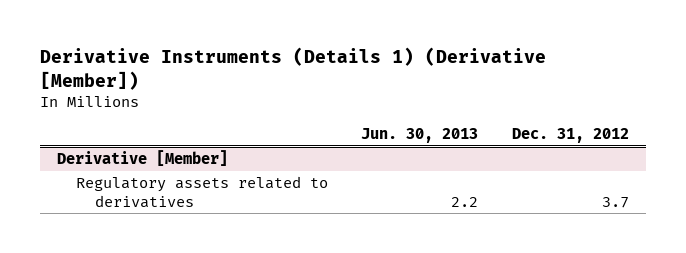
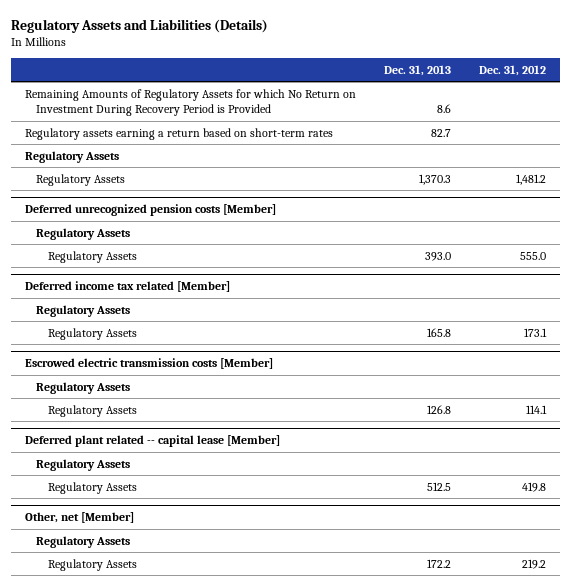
- Derivative Instruments (Details 1) (Derivative [Member])
+ Regulatory Assets and Liabilities (Details)
- | Jun. 30, 2013 | Dec. 31, 2012
+ | Dec. 31, 2013 | Dec. 31, 2012
- Derivative [Member]
- Regulatory assets related to derivatives | 2.2 | 3.7
+ Remaining Amounts of Regulatory Assets for which No Return on Investment During Recovery Period is Provided | 8.6 |
+ Regulatory assets earning a return based on short-term rates | 82.7 |
+ Regulatory Assets
+ Regulatory Assets | 1,370.3 | 1,481.2
+ Deferred unrecognized pension costs [Member]
+ Regulatory Assets
+ Regulatory Assets | 393.0 | 555.0
+ Deferred income tax related [Member]
+ Regulatory Assets
+ Regulatory Assets | 165.8 | 173.1
+ Escrowed electric transmission costs [Member]
+ Regulatory Assets
+ Regulatory Assets | 126.8 | 114.1
+ Deferred plant related -- capital lease [Member]
+ Regulatory Assets
+ Regulatory Assets | 512.5 | 419.8
+ Other, net [Member]
+ Regulatory Assets
+ Regulatory Assets | 172.2 | 219.2

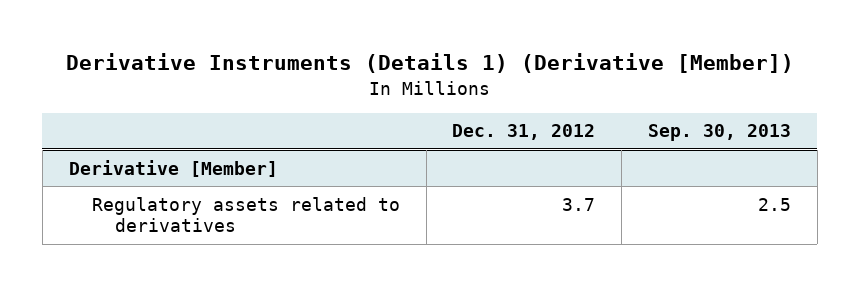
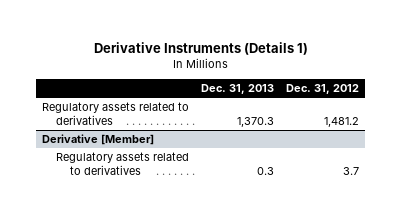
- Derivative Instruments (Details 1) (Derivative [Member])
+ Derivative Instruments (Details 1)
- | Dec. 31, 2012 | Sep. 30, 2013
+ | Dec. 31, 2013 | Dec. 31, 2012
+ Regulatory assets related to derivatives | 1,370.3 | 1,481.2

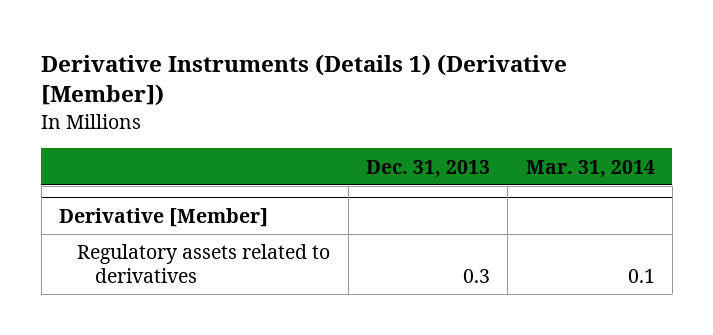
- Derivative Instruments (Details 1)
+ Derivative Instruments (Details 1) (Derivative [Member])
- | Dec. 31, 2013 | Dec. 31, 2012
+ | Dec. 31, 2013 | Mar. 31, 2014
- Regulatory assets related to derivatives | 1,370.3 | 1,481.2

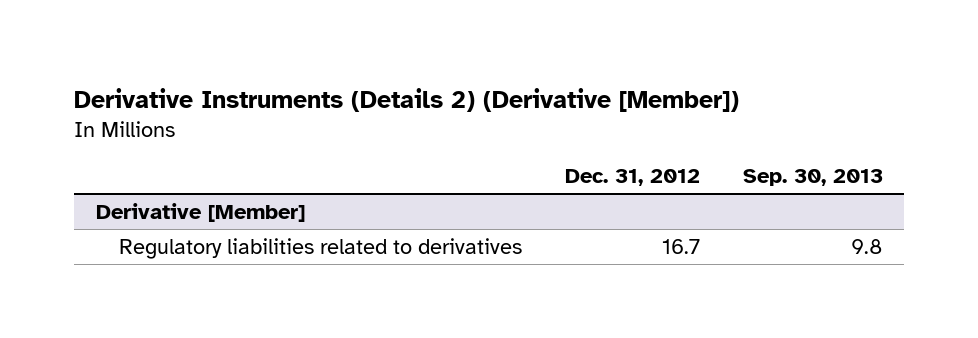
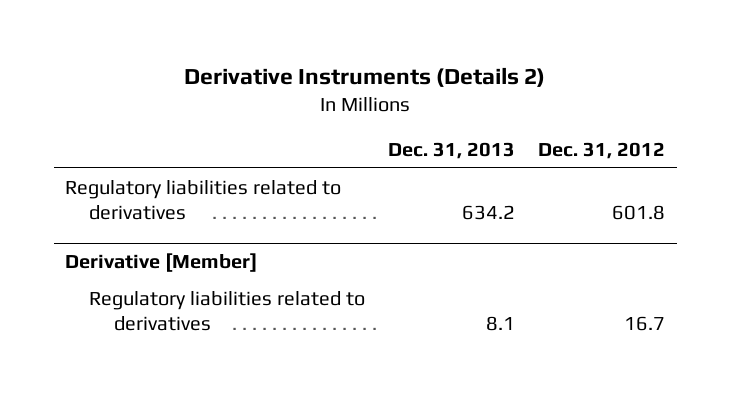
- Derivative Instruments (Details 2) (Derivative [Member])
+ Derivative Instruments (Details 2)
- | Dec. 31, 2012 | Sep. 30, 2013
+ | Dec. 31, 2013 | Dec. 31, 2012
+ Regulatory liabilities related to derivatives | 634.2 | 601.8

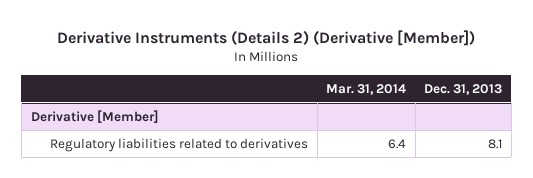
- Derivative Instruments (Details 2)
+ Derivative Instruments (Details 2) (Derivative [Member])
- | Dec. 31, 2013 | Dec. 31, 2012
+ | Mar. 31, 2014 | Dec. 31, 2013
- Regulatory liabilities related to derivatives | 634.2 | 601.8

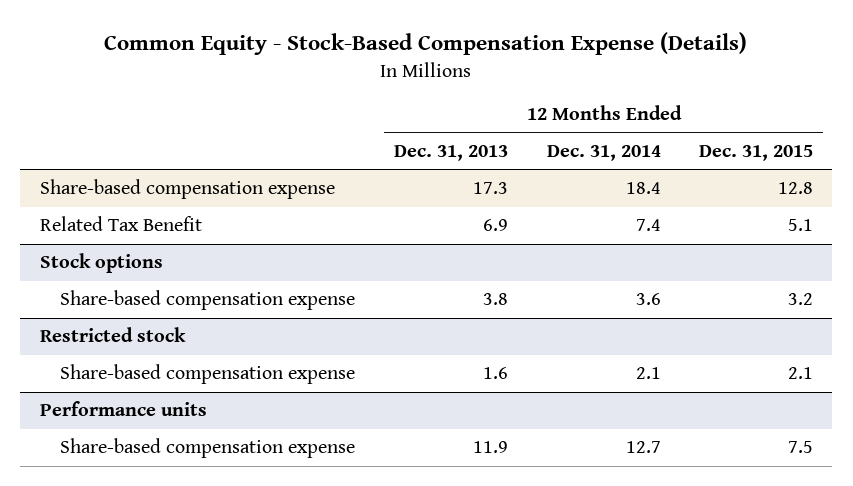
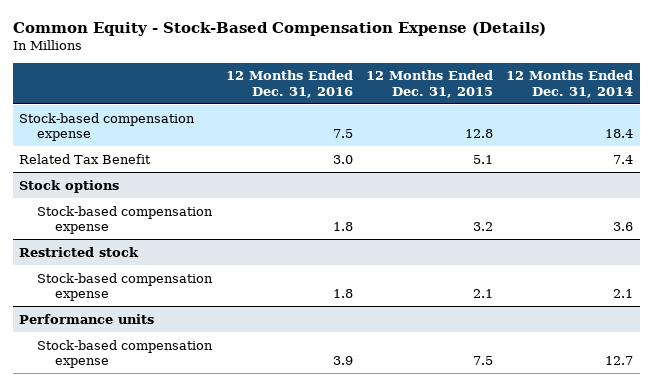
- | 12 Months Ended Dec. 31, 2013 | 12 Months Ended Dec. 31, 2014 | 12 Months Ended Dec. 31, 2015
+ | 12 Months Ended Dec. 31, 2016 | 12 Months Ended Dec. 31, 2015 | 12 Months Ended Dec. 31, 2014
- Share-based compensation expense | 17.3 | 18.4 | 12.8
+ Stock-based compensation expense | 7.5 | 12.8 | 18.4
@ Stock options
- Share-based compensation expense | 3.8 | 3.6 | 3.2
+ Stock-based compensation expense | 1.8 | 3.2 | 3.6
@ Restricted stock
- Share-based compensation expense | 1.6 | 2.1 | 2.1
+ Stock-based compensation expense | 1.8 | 2.1 | 2.1
@ Performance units
- Share-based compensation expense | 11.9 | 12.7 | 7.5
+ Stock-based compensation expense | 3.9 | 7.5 | 12.7

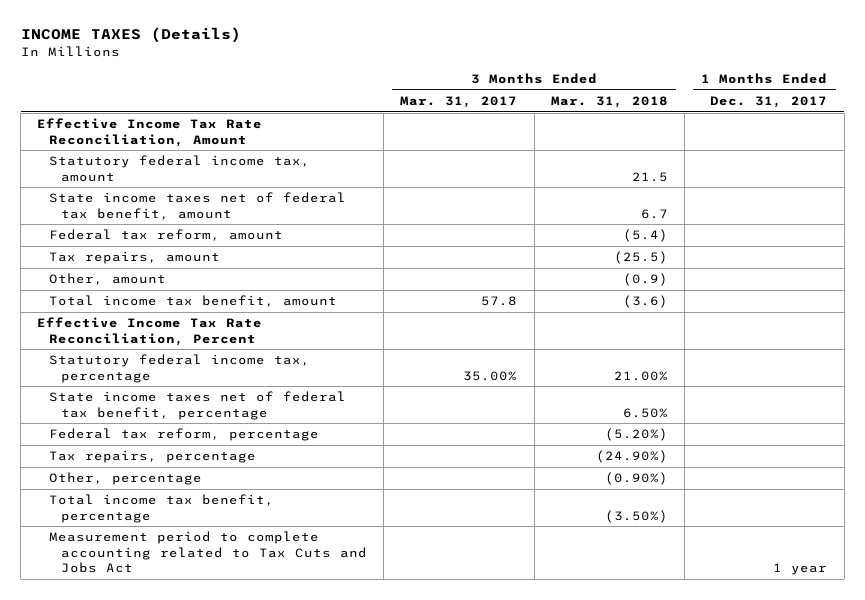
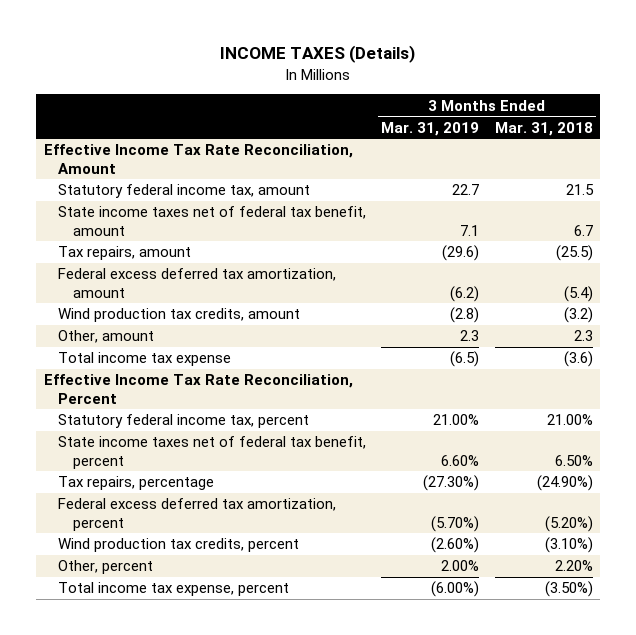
- | 3 Months Ended Mar. 31, 2017 | 3 Months Ended Mar. 31, 2018 | 1 Months Ended Dec. 31, 2017
+ | 3 Months Ended Mar. 31, 2019 | 3 Months Ended Mar. 31, 2018
- Federal tax reform, amount | | (5.4) |
- Other, amount | | (0.9) |
- Total income tax benefit, amount | 57.8 | (3.6) |
+ Federal excess deferred tax amortization, amount | (6.2) | (5.4)
+ Wind production tax credits, amount | (2.8) | (3.2)
+ Other, amount | 2.3 | 2.3
+ Total income tax expense | (6.5) | (3.6)
- Statutory federal income tax, percentage | 35.00% | 21.00% |
- State income taxes net of federal tax benefit, percentage | | 6.50% |
- Federal tax reform, percentage | | (5.20%) |
+ Statutory federal income tax, percent | 21.00% | 21.00%
+ State income taxes net of federal tax benefit, percent | 6.60% | 6.50%
- Other, percentage | | (0.90%) |
- Total income tax benefit, percentage | | (3.50%) |
- Measurement period to complete accounting related to Tax Cuts and Jobs Act | | | 1 year
+ Federal excess deferred tax amortization, percent | (5.70%) | (5.20%)
+ Wind production tax credits, percent | (2.60%) | (3.10%)
+ Other, percent | 2.00% | 2.20%
+ Total income tax expense, percent | (6.00%) | (3.50%)

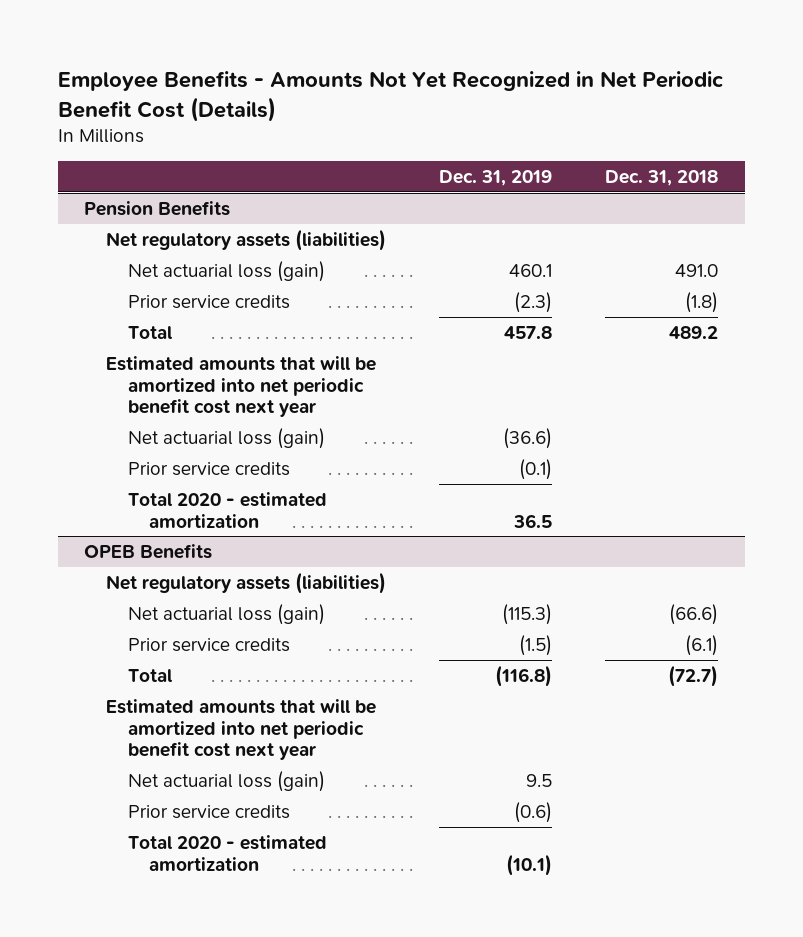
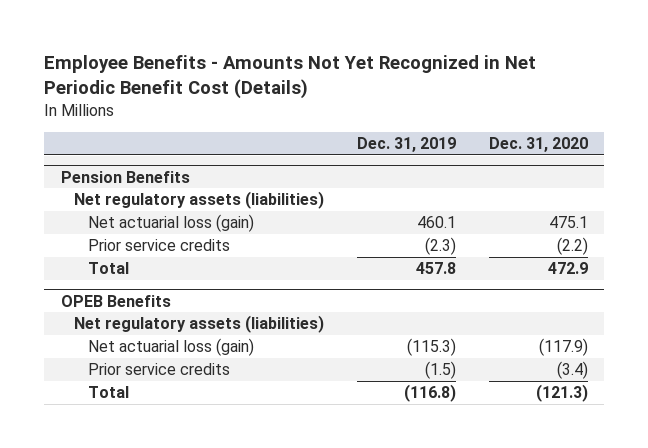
- | Dec. 31, 2019 | Dec. 31, 2018
+ | Dec. 31, 2019 | Dec. 31, 2020
@ Pension Benefits
- Estimated amounts that will be amortized into net periodic benefit cost next year
- Net actuarial loss (gain) | (36.6) |
- Prior service credits | (0.1) |
- Total 2020 - estimated amortization | 36.5 |
@ OPEB Benefits
- Estimated amounts that will be amortized into net periodic benefit cost next year
- Net actuarial loss (gain) | 9.5 |
- Prior service credits | (0.6) |
- Total 2020 - estimated amortization | (10.1) |

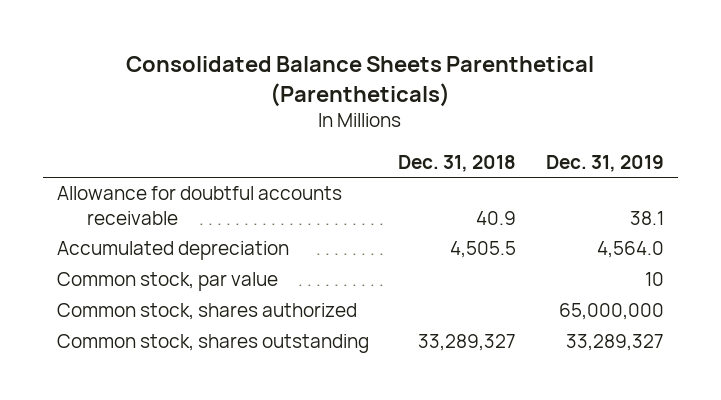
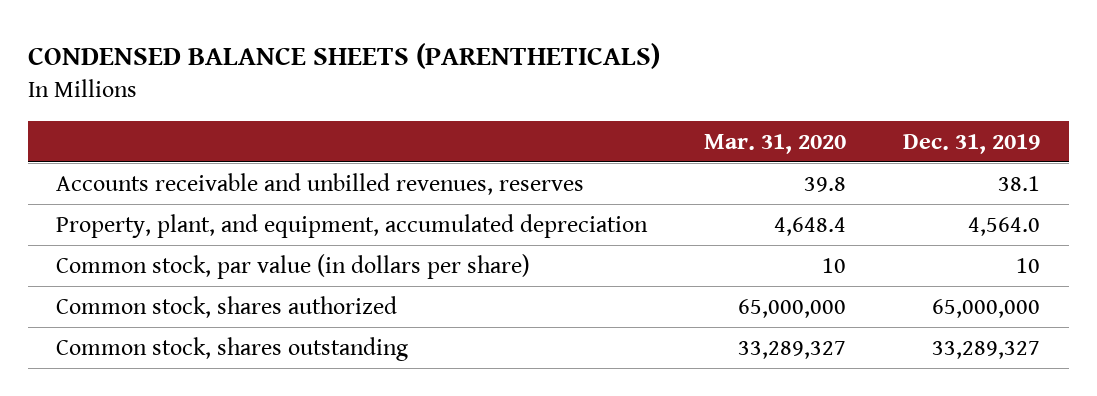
- Consolidated Balance Sheets Parenthetical (Parentheticals)
+ CONDENSED BALANCE SHEETS (PARENTHETICALS)
- | Dec. 31, 2018 | Dec. 31, 2019
+ | Mar. 31, 2020 | Dec. 31, 2019
- Allowance for doubtful accounts receivable | 40.9 | 38.1
- Accumulated depreciation | 4,505.5 | 4,564.0
- Common stock, par value | | 10
+ Accounts receivable and unbilled revenues, reserves | 39.8 | 38.1
+ Property, plant, and equipment, accumulated depreciation | 4,648.4 | 4,564.0
+ Common stock, par value (in dollars per share) | 10 | 10

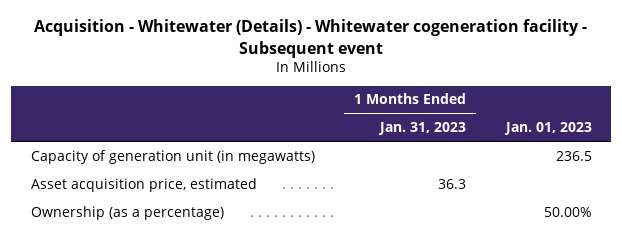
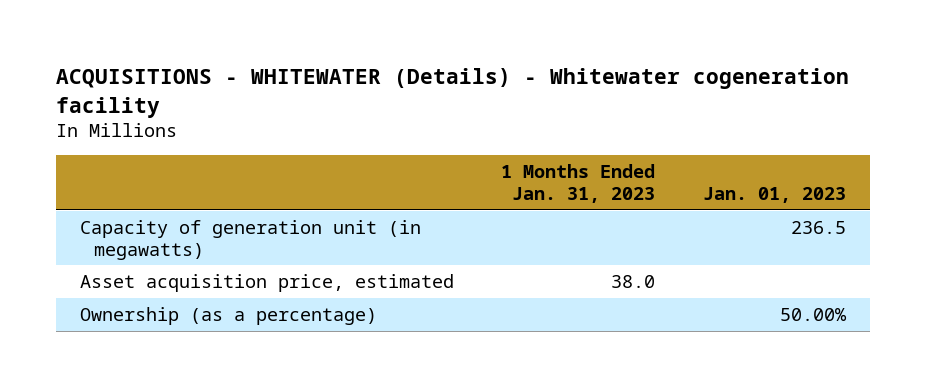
- Acquisition - Whitewater (Details) - Whitewater cogeneration facility - Subsequent event
+ ACQUISITIONS - WHITEWATER (Details) - Whitewater cogeneration facility
- Asset acquisition price, estimated | 36.3 |
+ Asset acquisition price, estimated | 38.0 |

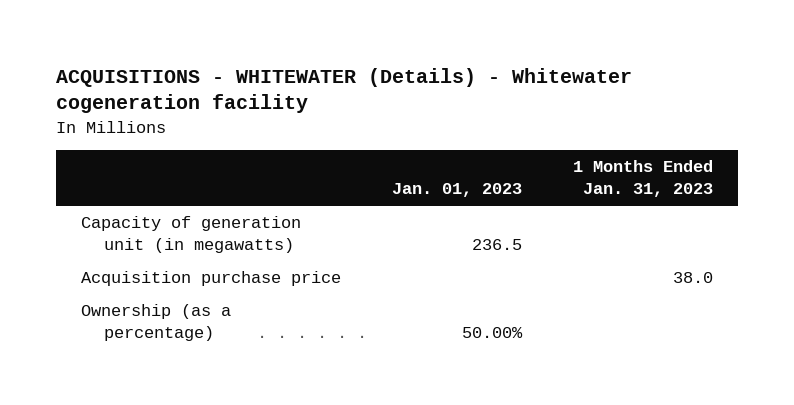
- | 1 Months Ended Jan. 31, 2023 | Jan. 01, 2023
+ | Jan. 01, 2023 | 1 Months Ended Jan. 31, 2023
- Asset acquisition price, estimated | 38.0 |
+ Acquisition purchase price | | 38.0

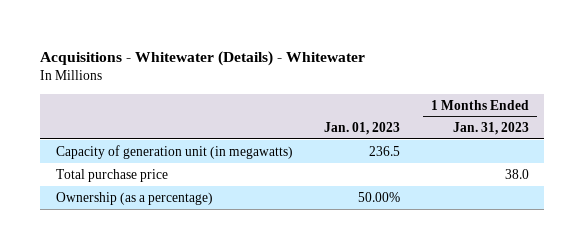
- ACQUISITIONS - WHITEWATER (Details) - Whitewater cogeneration facility
+ Acquisitions - Whitewater (Details) - Whitewater
- Acquisition purchase price | | 38.0
+ Total purchase price | | 38.0

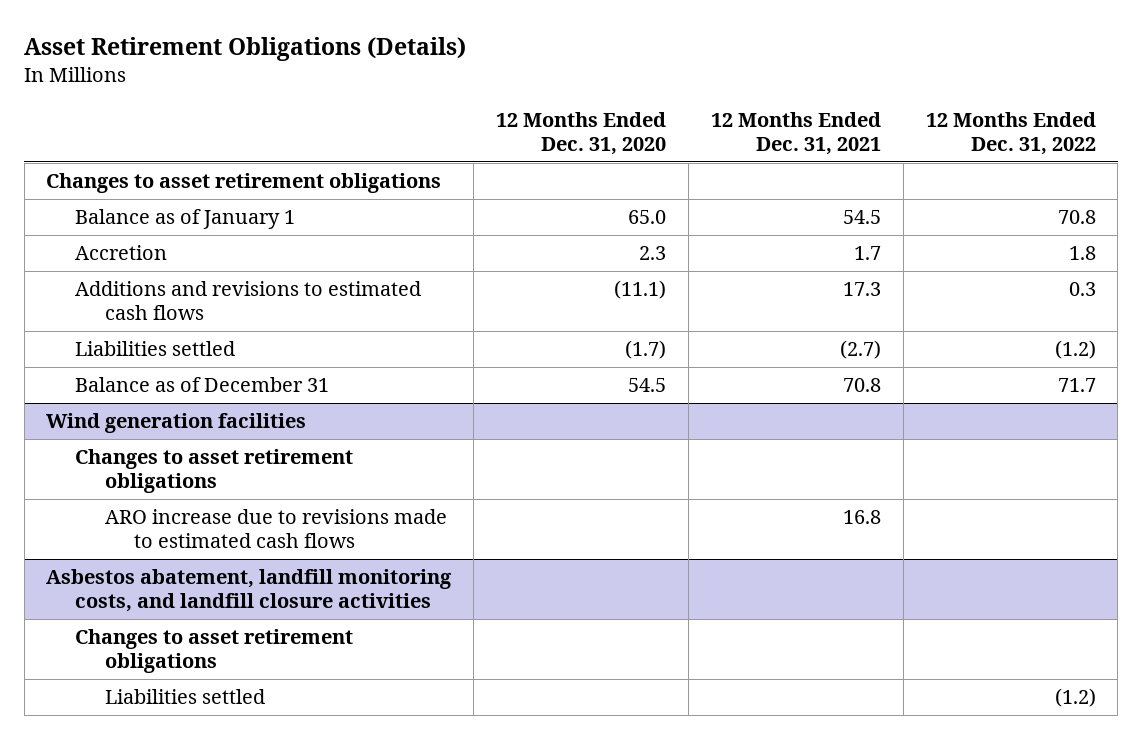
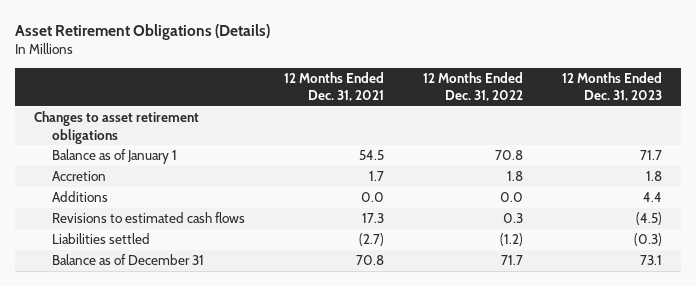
- | 12 Months Ended Dec. 31, 2020 | 12 Months Ended Dec. 31, 2021 | 12 Months Ended Dec. 31, 2022
+ | 12 Months Ended Dec. 31, 2021 | 12 Months Ended Dec. 31, 2022 | 12 Months Ended Dec. 31, 2023
- Additions and revisions to estimated cash flows | (11.1) | 17.3 | 0.3
+ Additions | 0.0 | 0.0 | 4.4
+ Revisions to estimated cash flows | 17.3 | 0.3 | (4.5)
- Wind generation facilities
- Changes to asset retirement obligations
- ARO increase due to revisions made to estimated cash flows | | 16.8 |
- Asbestos abatement, landfill monitoring costs, and landfill closure activities
- Changes to asset retirement obligations
- Liabilities settled | | | (1.2)

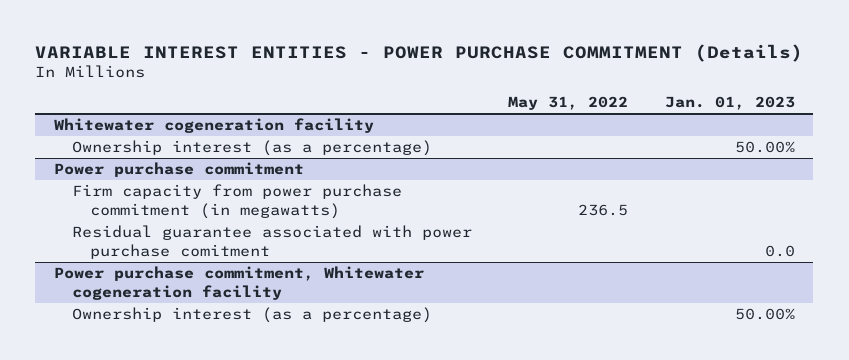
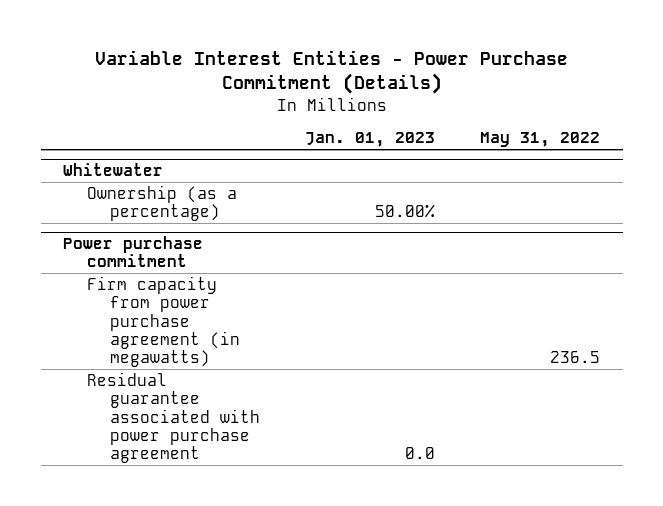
- VARIABLE INTEREST ENTITIES - POWER PURCHASE COMMITMENT (Details)
+ Variable Interest Entities - Power Purchase Commitment (Details)
- | May 31, 2022 | Jan. 01, 2023
+ | Jan. 01, 2023 | May 31, 2022
- Whitewater cogeneration facility
- Ownership interest (as a percentage) | | 50.00%
+ Whitewater
+ Ownership (as a percentage) | 50.00% |
@ Power purchase commitment
- Firm capacity from power purchase commitment (in megawatts) | 236.5 |
- Residual guarantee associated with power purchase comitment | | 0.0
- Power purchase commitment, Whitewater cogeneration facility
- Ownership interest (as a percentage) | | 50.00%
@ Power purchase commitment
+ Firm capacity from power purchase agreement (in megawatts) | | 236.5
+ Residual guarantee associated with power purchase agreement | 0.0 |

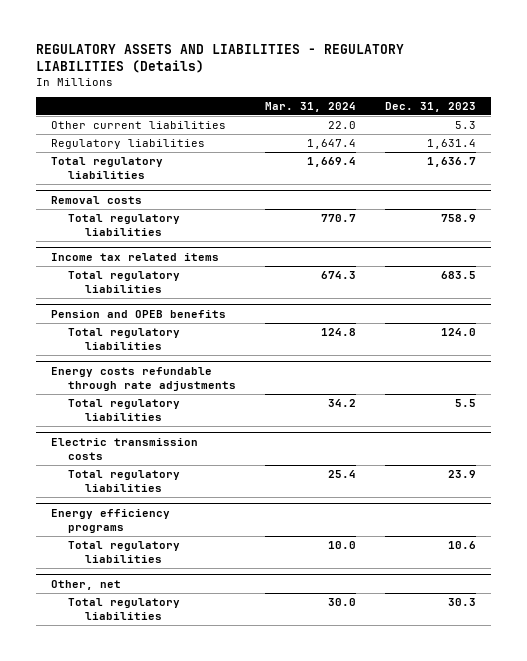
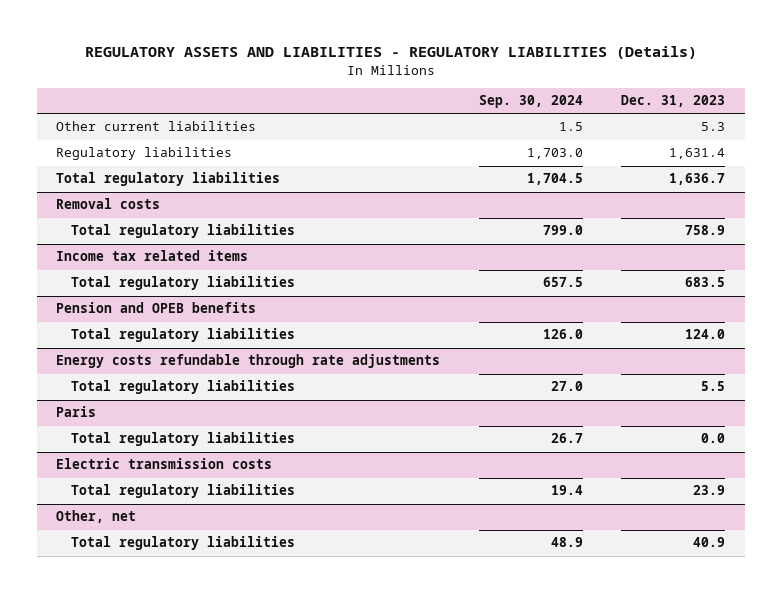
- | Mar. 31, 2024 | Dec. 31, 2023
+ | Sep. 30, 2024 | Dec. 31, 2023
+ Paris
+ Total regulatory liabilities | 26.7 | 0.0
- Energy efficiency programs
- Total regulatory liabilities | 10.0 | 10.6
@ Other, net
- Total regulatory liabilities | 30.0 | 30.3
+ Total regulatory liabilities | 48.9 | 40.9

